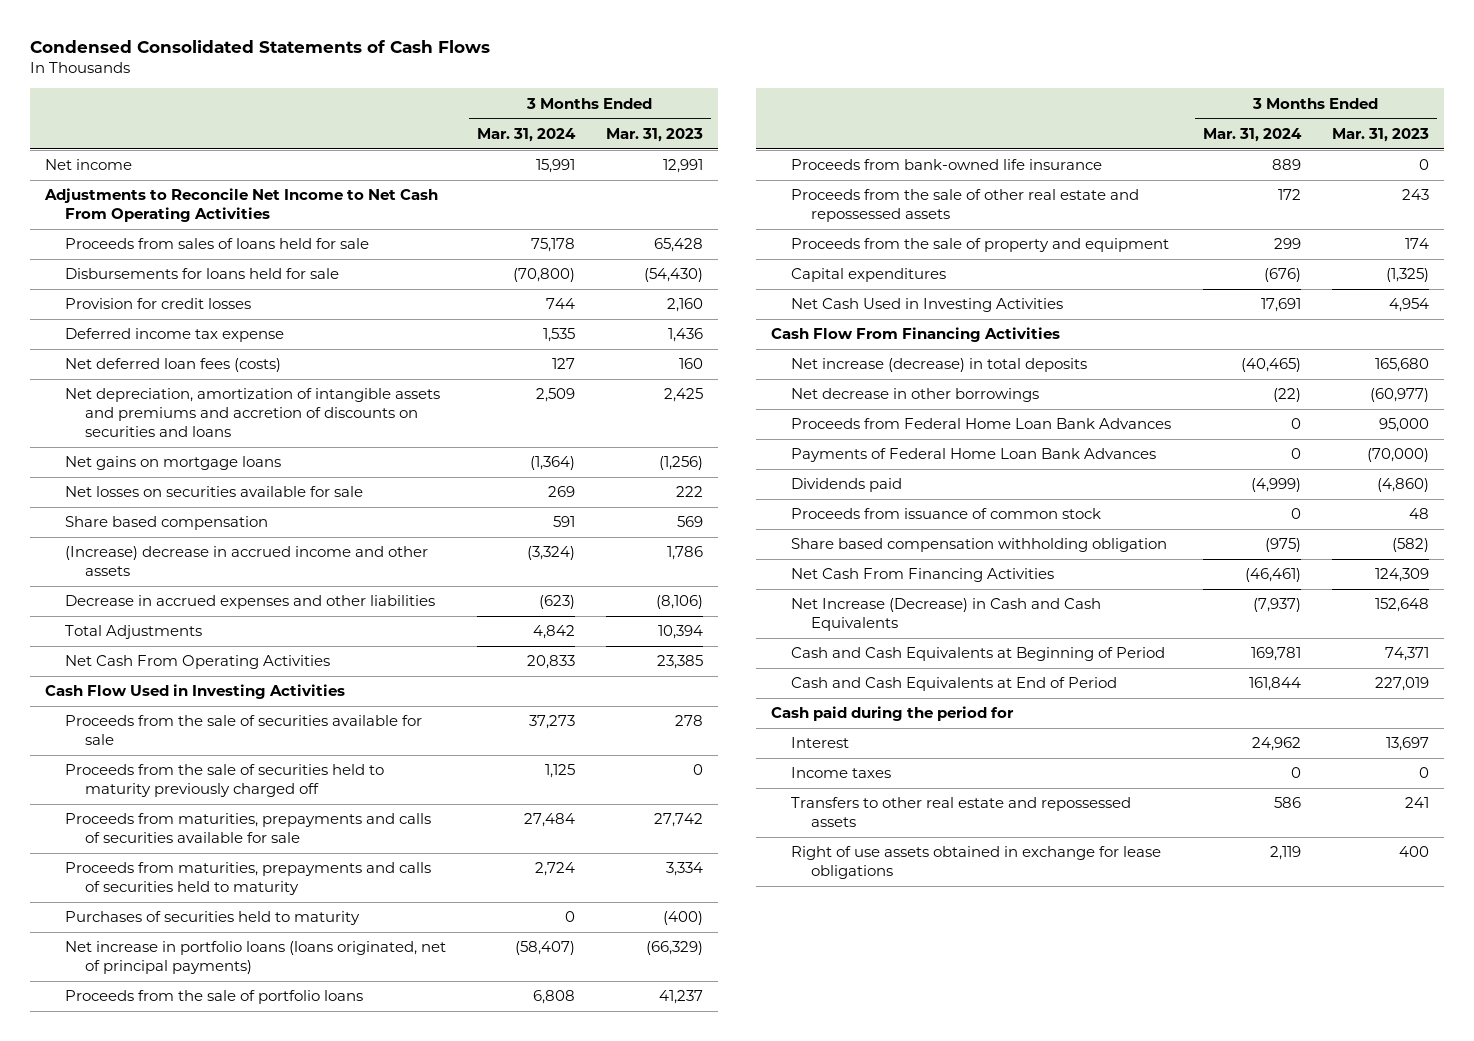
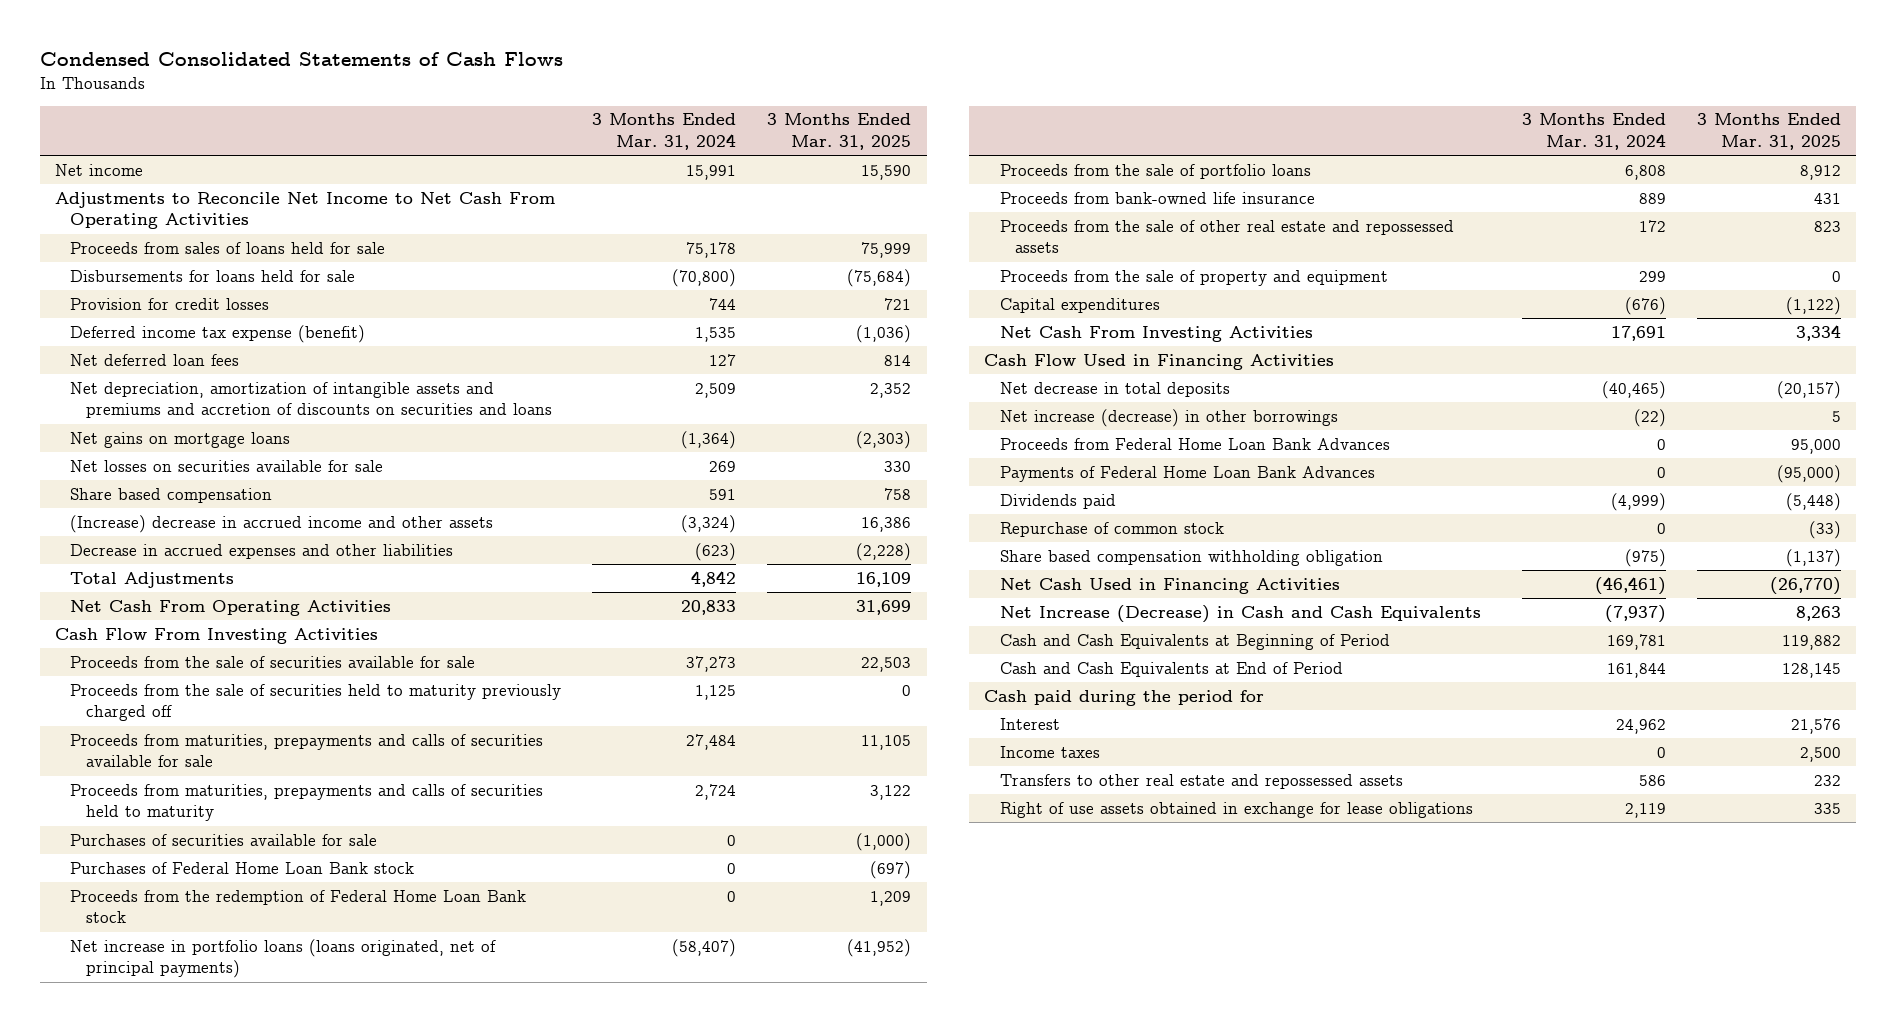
- | 3 Months Ended Mar. 31, 2024 | 3 Months Ended Mar. 31, 2023
+ | 3 Months Ended Mar. 31, 2024 | 3 Months Ended Mar. 31, 2025
- Deferred income tax expense | 1,535 | 1,436
- Net deferred loan fees (costs) | 127 | 160
+ Deferred income tax expense (benefit) | 1,535 | (1,036)
+ Net deferred loan fees | 127 | 814
- Cash Flow Used in Investing Activities
+ Cash Flow From Investing Activities
- Purchases of securities held to maturity | 0 | (400)
+ Purchases of securities available for sale | 0 | (1,000)
+ Purchases of Federal Home Loan Bank stock | 0 | (697)
+ Proceeds from the redemption of Federal Home Loan Bank stock | 0 | 1,209
- Net Cash Used in Investing Activities | 17,691 | 4,954
- Cash Flow From Financing Activities
- Net increase (decrease) in total deposits | (40,465) | 165,680
- Net decrease in other borrowings | (22) | (60,977)
+ Net Cash From Investing Activities | 17,691 | 3,334
+ Cash Flow Used in Financing Activities
+ Net decrease in total deposits | (40,465) | (20,157)
+ Net increase (decrease) in other borrowings | (22) | 5
- Proceeds from issuance of common stock | 0 | 48
+ Repurchase of common stock | 0 | (33)
- Net Cash From Financing Activities | (46,461) | 124,309
+ Net Cash Used in Financing Activities | (46,461) | (26,770)

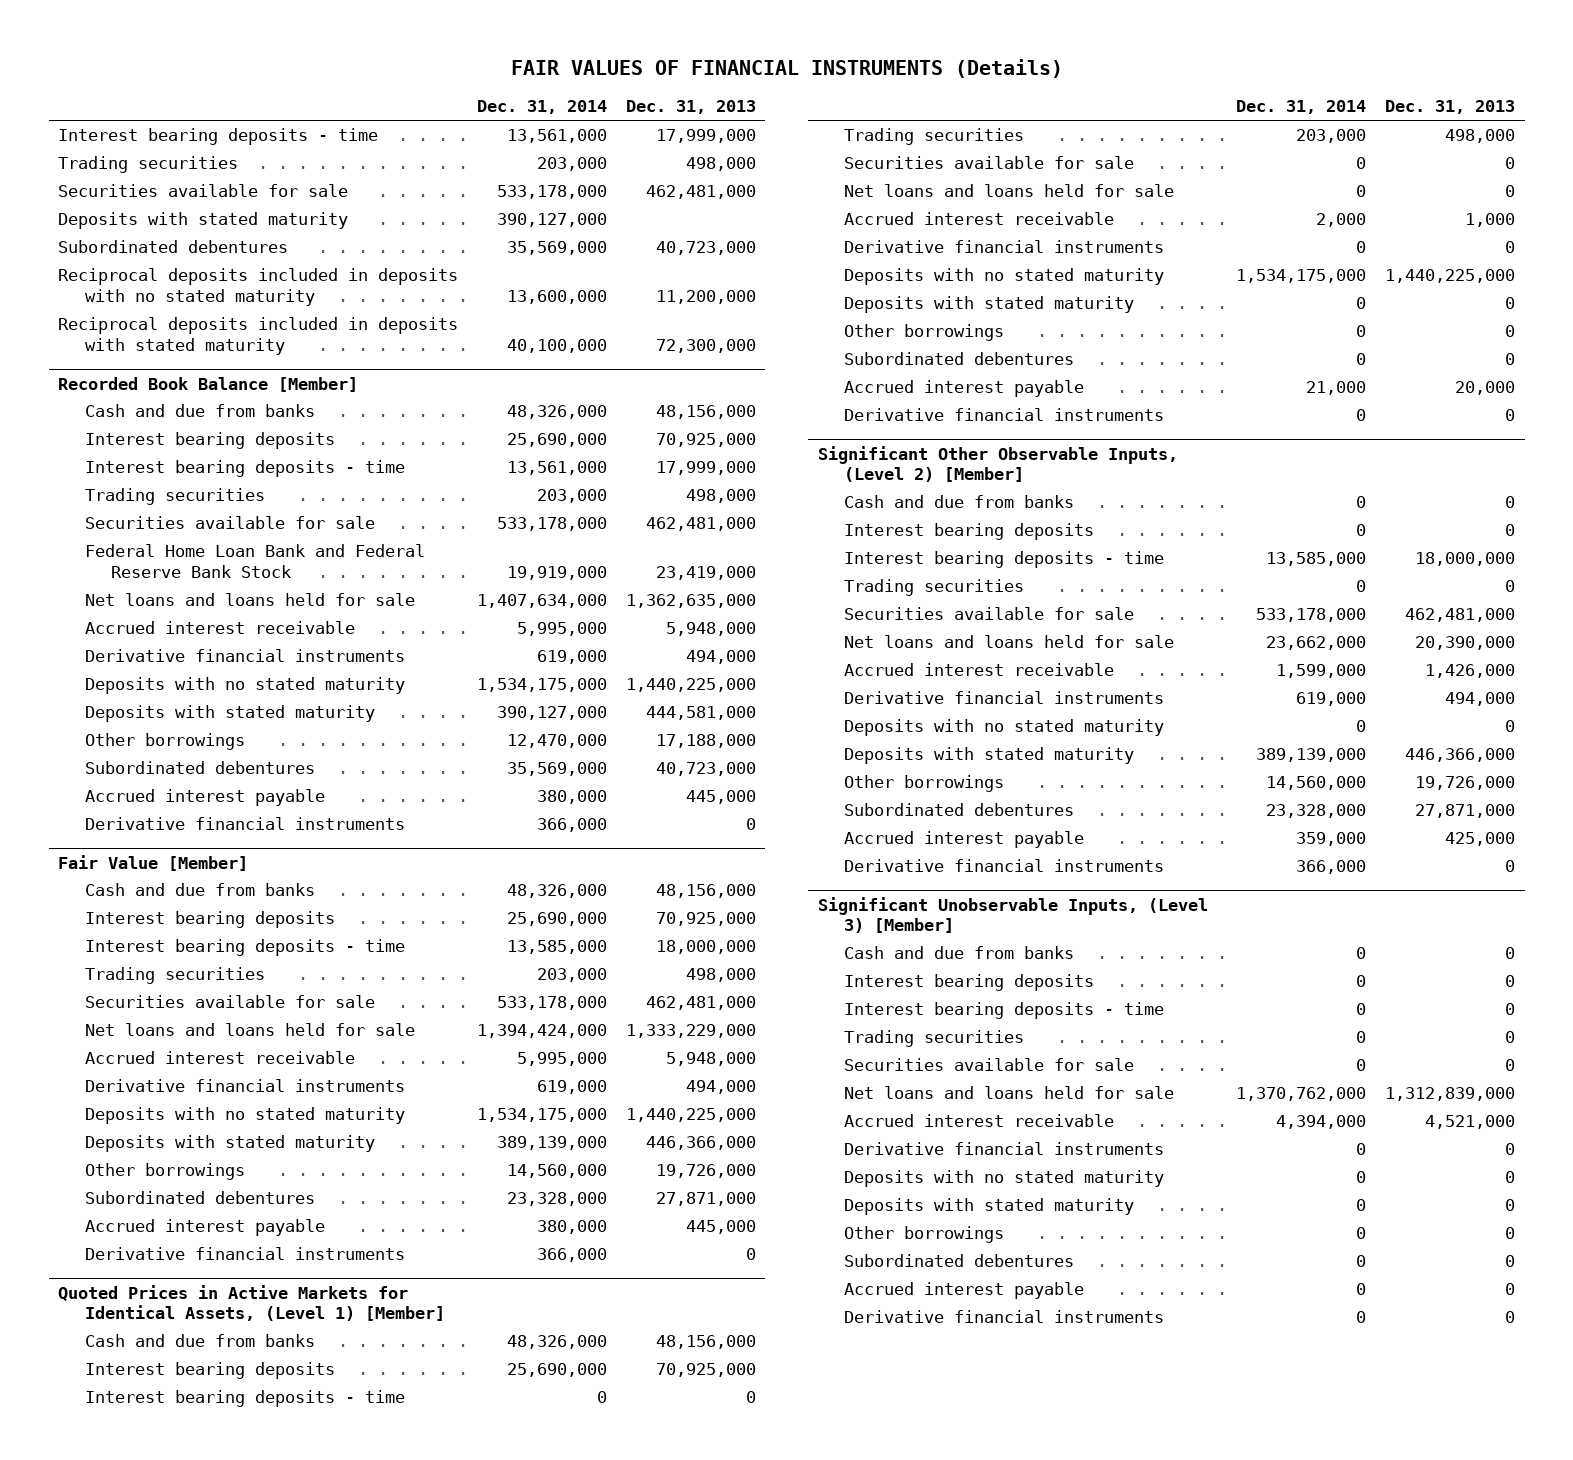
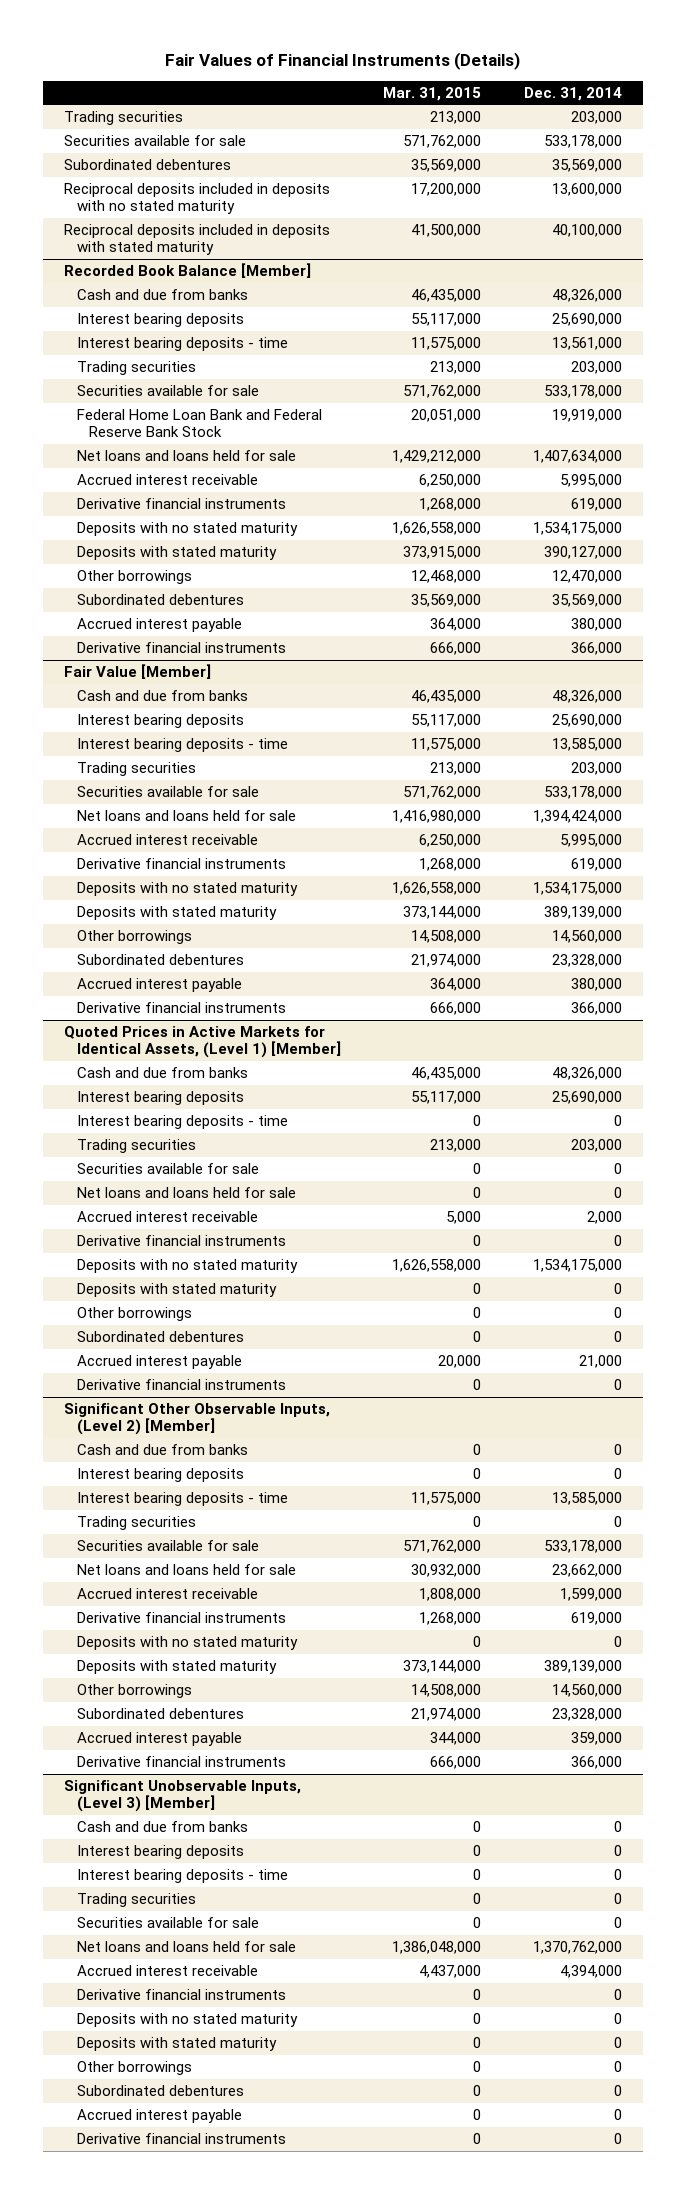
- FAIR VALUES OF FINANCIAL INSTRUMENTS (Details)
+ Fair Values of Financial Instruments (Details)
- | Dec. 31, 2014 | Dec. 31, 2013
+ | Mar. 31, 2015 | Dec. 31, 2014
- Interest bearing deposits - time | 13,561,000 | 17,999,000
- Deposits with stated maturity | 390,127,000 |

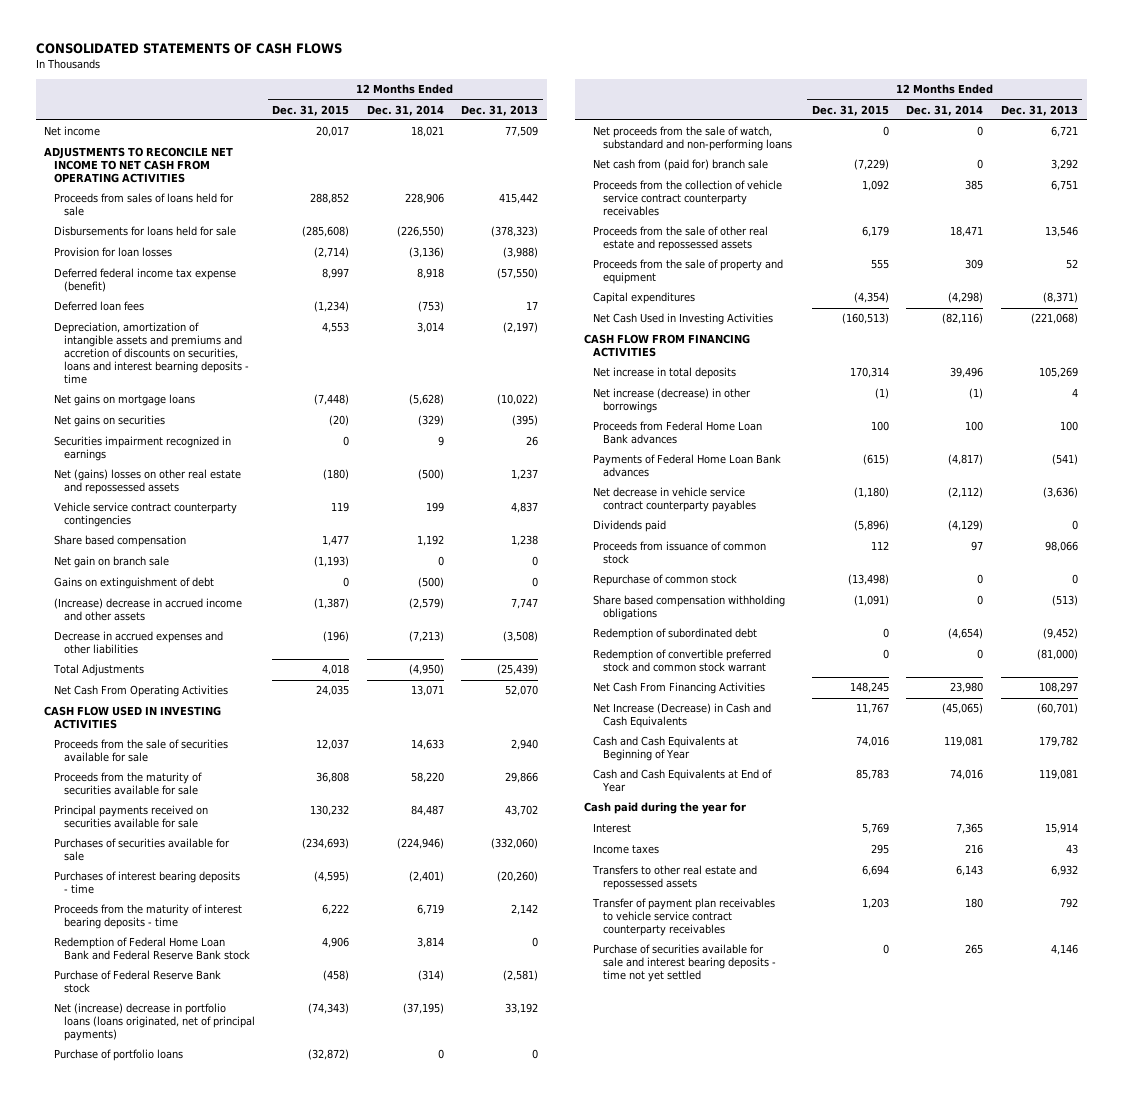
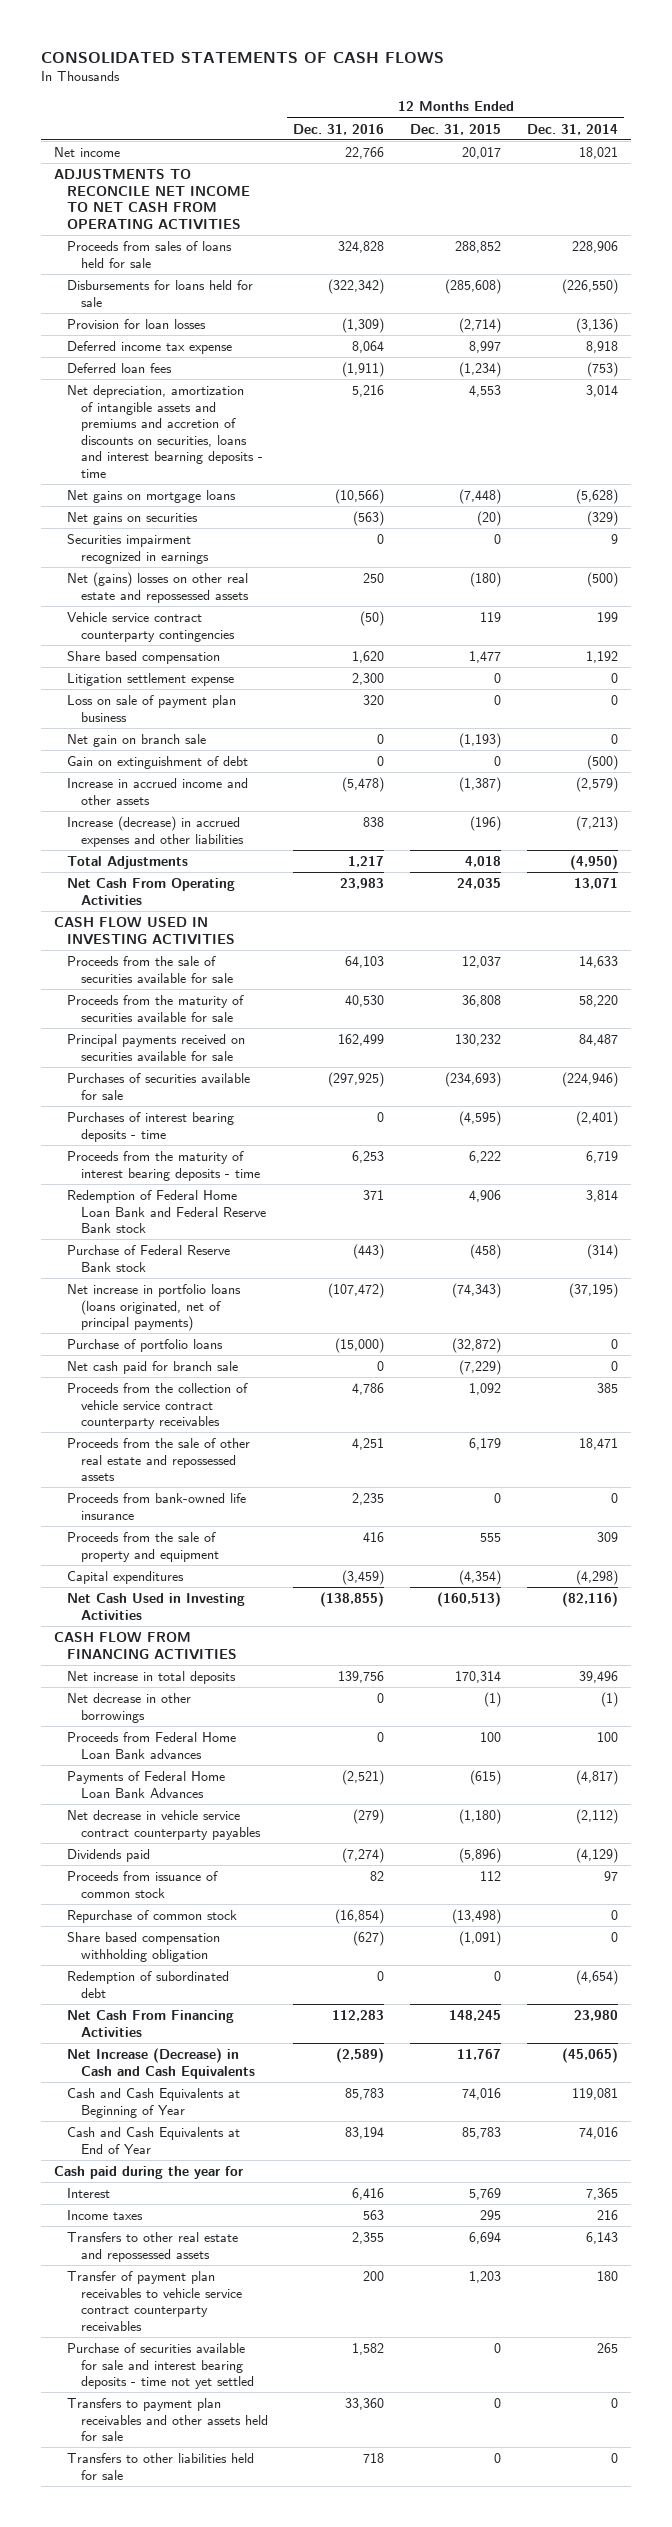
- | 12 Months Ended Dec. 31, 2015 | 12 Months Ended Dec. 31, 2014 | 12 Months Ended Dec. 31, 2013
+ | 12 Months Ended Dec. 31, 2016 | 12 Months Ended Dec. 31, 2015 | 12 Months Ended Dec. 31, 2014
- Deferred federal income tax expense (benefit) | 8,997 | 8,918 | (57,550)
+ Deferred income tax expense | 8,064 | 8,997 | 8,918
- Depreciation, amortization of intangible assets and premiums and accretion of discounts on securities, loans and interest bearning deposits - time | 4,553 | 3,014 | (2,197)
+ Net depreciation, amortization of intangible assets and premiums and accretion of discounts on securities, loans and interest bearning deposits - time | 5,216 | 4,553 | 3,014
+ Litigation settlement expense | 2,300 | 0 | 0
+ Loss on sale of payment plan business | 320 | 0 | 0
- Gains on extinguishment of debt | 0 | (500) | 0
- (Increase) decrease in accrued income and other assets | (1,387) | (2,579) | 7,747
- Decrease in accrued expenses and other liabilities | (196) | (7,213) | (3,508)
+ Gain on extinguishment of debt | 0 | 0 | (500)
+ Increase in accrued income and other assets | (5,478) | (1,387) | (2,579)
+ Increase (decrease) in accrued expenses and other liabilities | 838 | (196) | (7,213)
- Net (increase) decrease in portfolio loans (loans originated, net of principal payments) | (74,343) | (37,195) | 33,192
+ Net increase in portfolio loans (loans originated, net of principal payments) | (107,472) | (74,343) | (37,195)
- Net proceeds from the sale of watch, substandard and non-performing loans | 0 | 0 | 6,721
- Net cash from (paid for) branch sale | (7,229) | 0 | 3,292
+ Net cash paid for branch sale | 0 | (7,229) | 0
+ Proceeds from bank-owned life insurance | 2,235 | 0 | 0
- Net increase (decrease) in other borrowings | (1) | (1) | 4
+ Net decrease in other borrowings | 0 | (1) | (1)
- Payments of Federal Home Loan Bank advances | (615) | (4,817) | (541)
+ Payments of Federal Home Loan Bank Advances | (2,521) | (615) | (4,817)
- Share based compensation withholding obligations | (1,091) | 0 | (513)
+ Share based compensation withholding obligation | (627) | (1,091) | 0
- Redemption of convertible preferred stock and common stock warrant | 0 | 0 | (81,000)
+ Transfers to payment plan receivables and other assets held for sale | 33,360 | 0 | 0
+ Transfers to other liabilities held for sale | 718 | 0 | 0

